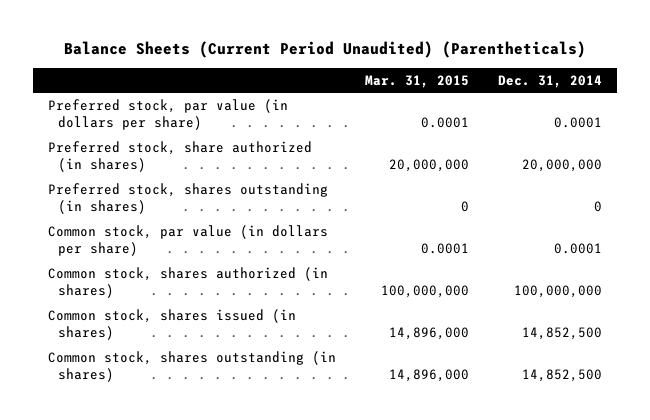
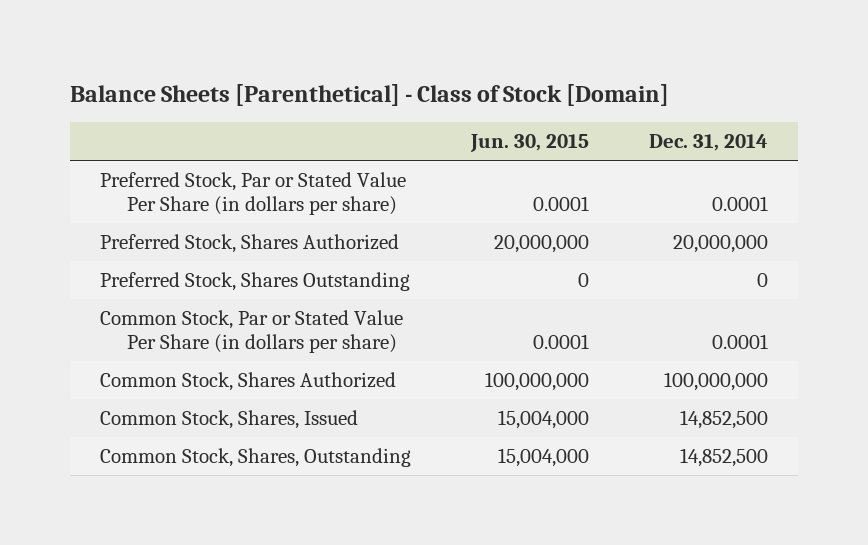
- Balance Sheets (Current Period Unaudited) (Parentheticals)
+ Balance Sheets [Parenthetical] - Class of Stock [Domain]
- | Mar. 31, 2015 | Dec. 31, 2014
+ | Jun. 30, 2015 | Dec. 31, 2014
- Preferred stock, par value (in dollars per share) | 0.0001 | 0.0001
- Preferred stock, share authorized (in shares) | 20,000,000 | 20,000,000
- Preferred stock, shares outstanding (in shares) | 0 | 0
- Common stock, par value (in dollars per share) | 0.0001 | 0.0001
- Common stock, shares authorized (in shares) | 100,000,000 | 100,000,000
- Common stock, shares issued (in shares) | 14,896,000 | 14,852,500
- Common stock, shares outstanding (in shares) | 14,896,000 | 14,852,500
+ Preferred Stock, Par or Stated Value Per Share (in dollars per share) | 0.0001 | 0.0001
+ Preferred Stock, Shares Authorized | 20,000,000 | 20,000,000
+ Preferred Stock, Shares Outstanding | 0 | 0
+ Common Stock, Par or Stated Value Per Share (in dollars per share) | 0.0001 | 0.0001
+ Common Stock, Shares Authorized | 100,000,000 | 100,000,000
+ Common Stock, Shares, Issued | 15,004,000 | 14,852,500
+ Common Stock, Shares, Outstanding | 15,004,000 | 14,852,500

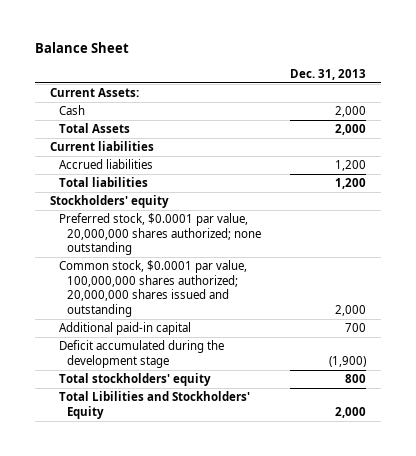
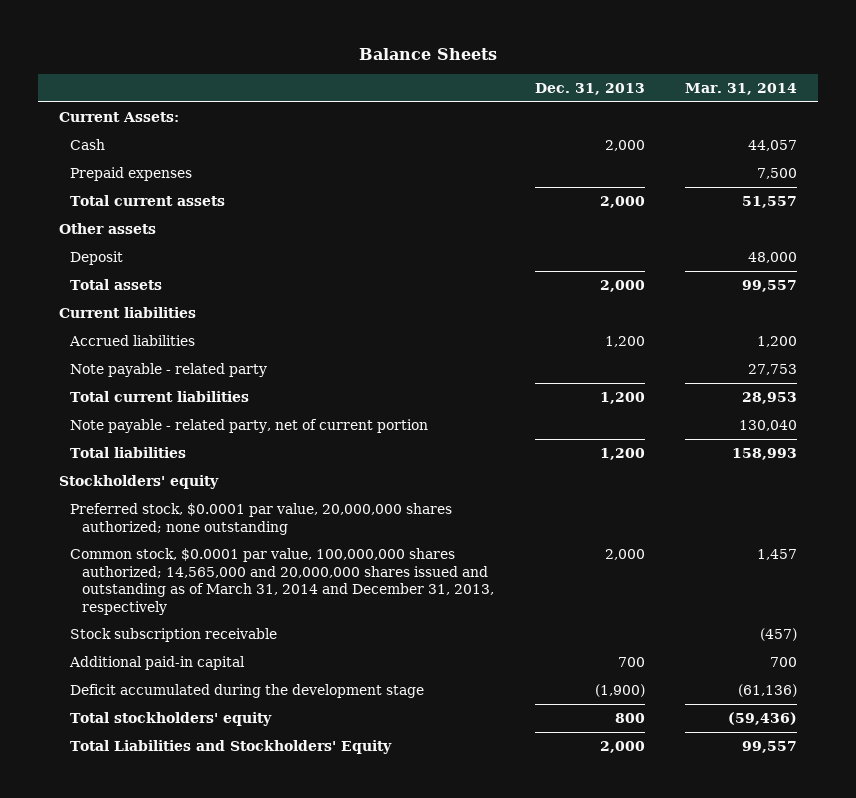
- Balance Sheet
+ Balance Sheets
- | Dec. 31, 2013
+ | Dec. 31, 2013 | Mar. 31, 2014
- Total Assets | 2,000
+ Prepaid expenses | | 7,500
+ Total current assets | 2,000 | 51,557
+ Other assets
+ Deposit | | 48,000
+ Total assets | 2,000 | 99,557
+ Note payable - related party | | 27,753
+ Total current liabilities | 1,200 | 28,953
+ Note payable - related party, net of current portion | | 130,040
- Common stock, $0.0001 par value, 100,000,000 shares authorized; 20,000,000 shares issued and outstanding | 2,000
+ Common stock, $0.0001 par value, 100,000,000 shares authorized; 14,565,000 and 20,000,000 shares issued and outstanding as of March 31, 2014 and December 31, 2013, respectively | 2,000 | 1,457
+ Stock subscription receivable | | (457)
- Total Libilities and Stockholders' Equity | 2,000
+ Total Liabilities and Stockholders' Equity | 2,000 | 99,557

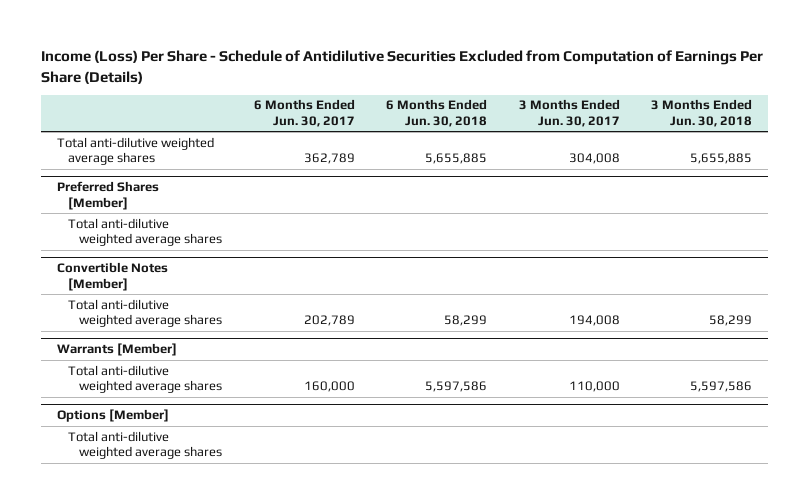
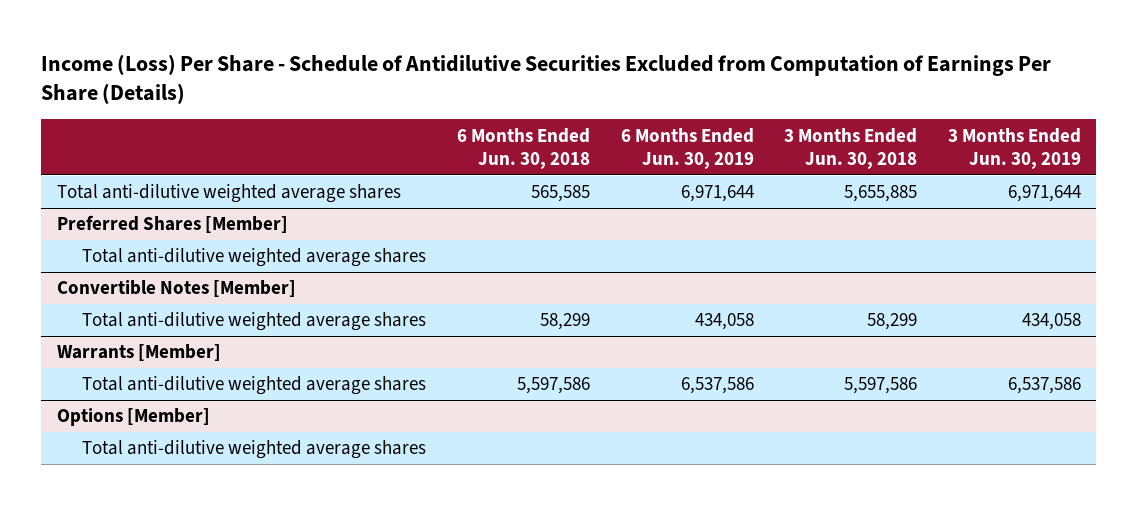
- | 6 Months Ended Jun. 30, 2017 | 6 Months Ended Jun. 30, 2018 | 3 Months Ended Jun. 30, 2017 | 3 Months Ended Jun. 30, 2018
+ | 6 Months Ended Jun. 30, 2018 | 6 Months Ended Jun. 30, 2019 | 3 Months Ended Jun. 30, 2018 | 3 Months Ended Jun. 30, 2019
- Total anti-dilutive weighted average shares | 362,789 | 5,655,885 | 304,008 | 5,655,885
+ Total anti-dilutive weighted average shares | 565,585 | 6,971,644 | 5,655,885 | 6,971,644

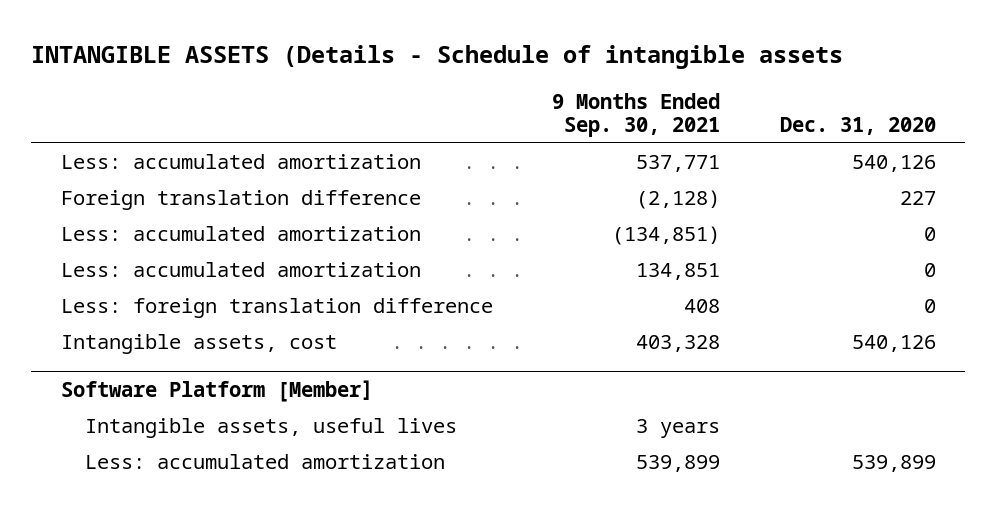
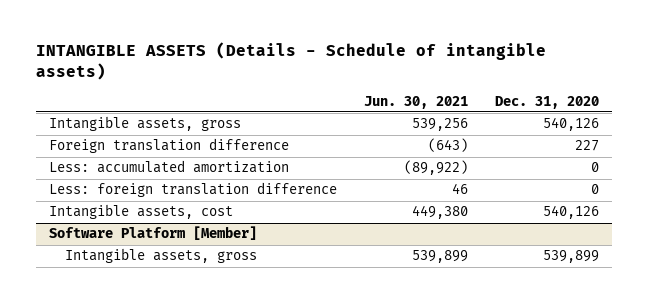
- INTANGIBLE ASSETS (Details - Schedule of intangible assets
+ INTANGIBLE ASSETS (Details - Schedule of intangible assets)
- | 9 Months Ended Sep. 30, 2021 | Dec. 31, 2020
+ | Jun. 30, 2021 | Dec. 31, 2020
- Less: accumulated amortization | 537,771 | 540,126
+ Intangible assets, gross | 539,256 | 540,126
- Less: accumulated amortization | 134,851 | 0
@ Software Platform [Member]
- Intangible assets, useful lives | 3 years |
- Less: accumulated amortization | 539,899 | 539,899
+ Intangible assets, gross | 539,899 | 539,899

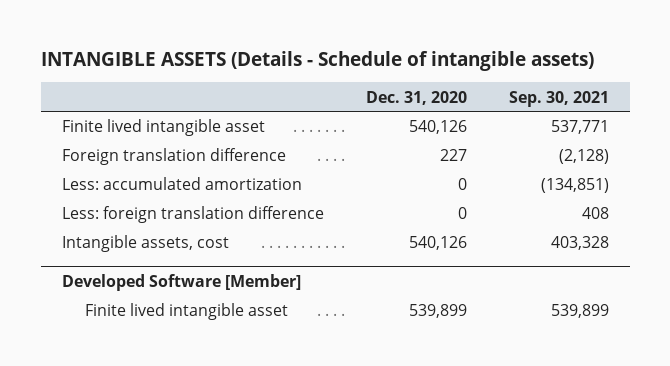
- | Jun. 30, 2021 | Dec. 31, 2020
+ | Dec. 31, 2020 | Sep. 30, 2021
- Intangible assets, gross | 539,256 | 540,126
+ Finite lived intangible asset | 540,126 | 537,771
- Software Platform [Member]
- Intangible assets, gross | 539,899 | 539,899
+ Developed Software [Member]
+ Finite lived intangible asset | 539,899 | 539,899

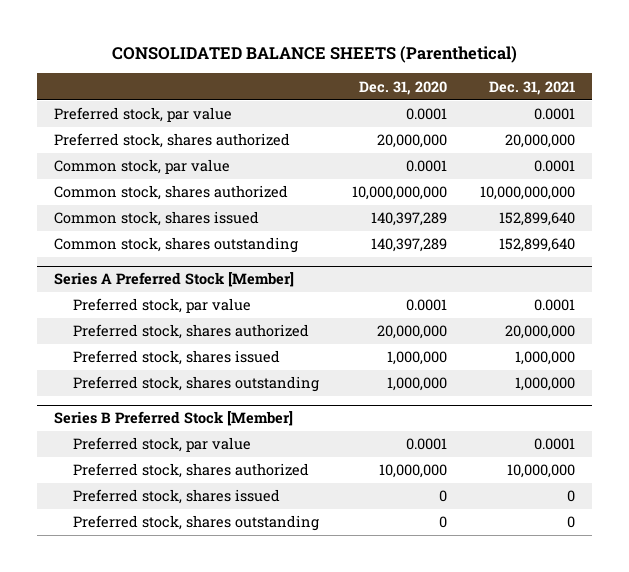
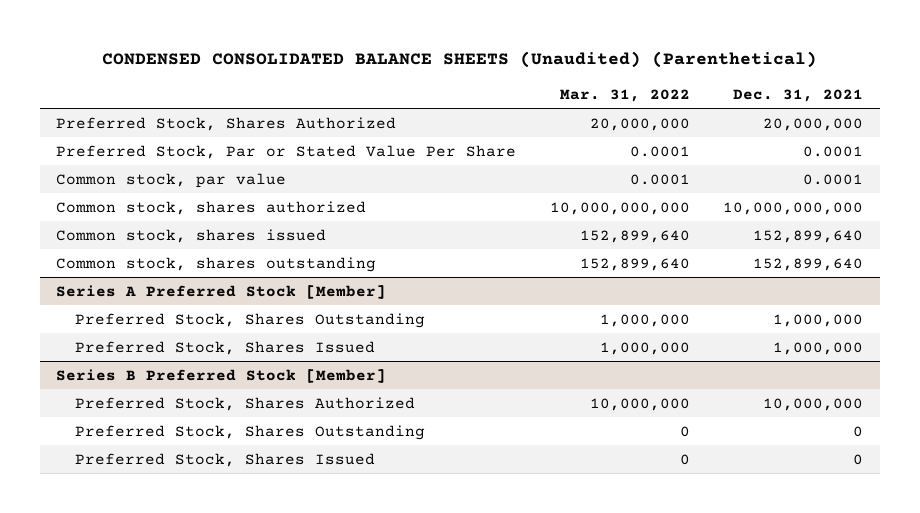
- CONSOLIDATED BALANCE SHEETS (Parenthetical)
+ CONDENSED CONSOLIDATED BALANCE SHEETS (Unaudited) (Parenthetical)
- | Dec. 31, 2020 | Dec. 31, 2021
+ | Mar. 31, 2022 | Dec. 31, 2021
- Preferred stock, par value | 0.0001 | 0.0001
- Preferred stock, shares authorized | 20,000,000 | 20,000,000
+ Preferred Stock, Shares Authorized | 20,000,000 | 20,000,000
+ Preferred Stock, Par or Stated Value Per Share | 0.0001 | 0.0001
@ Series A Preferred Stock [Member]
- Preferred stock, par value | 0.0001 | 0.0001
- Preferred stock, shares authorized | 20,000,000 | 20,000,000
- Preferred stock, shares issued | 1,000,000 | 1,000,000
- Preferred stock, shares outstanding | 1,000,000 | 1,000,000
+ Preferred Stock, Shares Outstanding | 1,000,000 | 1,000,000
+ Preferred Stock, Shares Issued | 1,000,000 | 1,000,000
@ Series B Preferred Stock [Member]
- Preferred stock, par value | 0.0001 | 0.0001
- Preferred stock, shares authorized | 10,000,000 | 10,000,000
- Preferred stock, shares issued | 0 | 0
- Preferred stock, shares outstanding | 0 | 0
+ Preferred Stock, Shares Authorized | 10,000,000 | 10,000,000
+ Preferred Stock, Shares Outstanding | 0 | 0
+ Preferred Stock, Shares Issued | 0 | 0

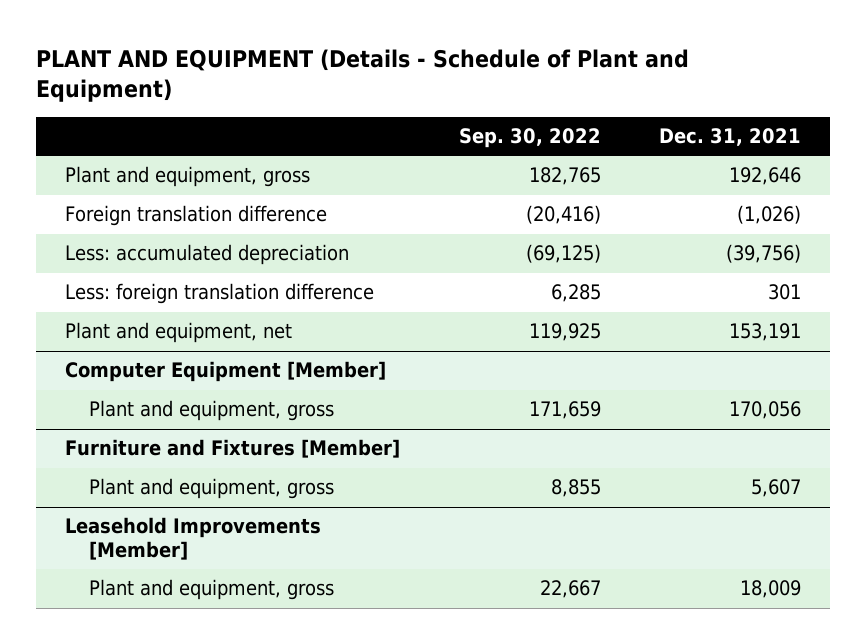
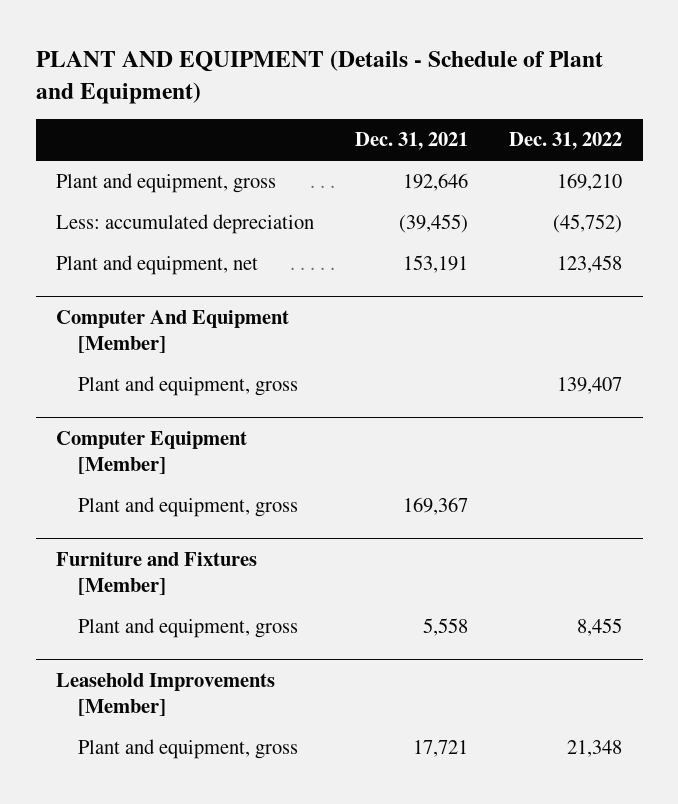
- | Sep. 30, 2022 | Dec. 31, 2021
+ | Dec. 31, 2021 | Dec. 31, 2022
- Foreign translation difference | (20,416) | (1,026)
- Less: accumulated depreciation | (69,125) | (39,756)
- Less: foreign translation difference | 6,285 | 301
+ Less: accumulated depreciation | (39,455) | (45,752)
+ Computer And Equipment [Member]
+ Plant and equipment, gross | | 139,407
@ Computer Equipment [Member]
- Plant and equipment, gross | 171,659 | 170,056
+ Plant and equipment, gross | 169,367 |
@ Furniture and Fixtures [Member]
- Plant and equipment, gross | 8,855 | 5,607
+ Plant and equipment, gross | 5,558 | 8,455
@ Leasehold Improvements [Member]
- Plant and equipment, gross | 22,667 | 18,009
+ Plant and equipment, gross | 17,721 | 21,348

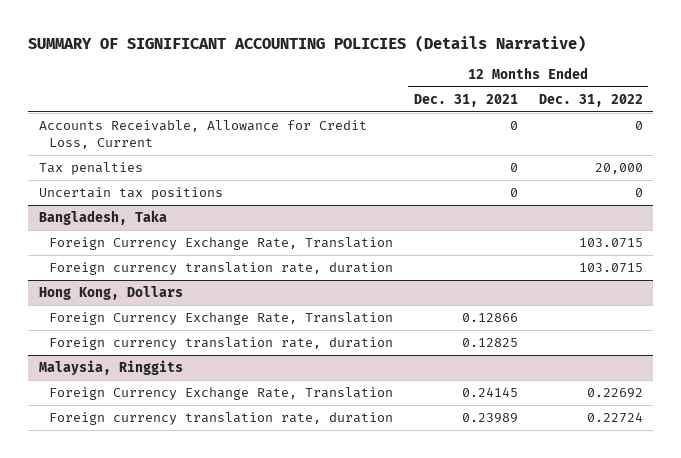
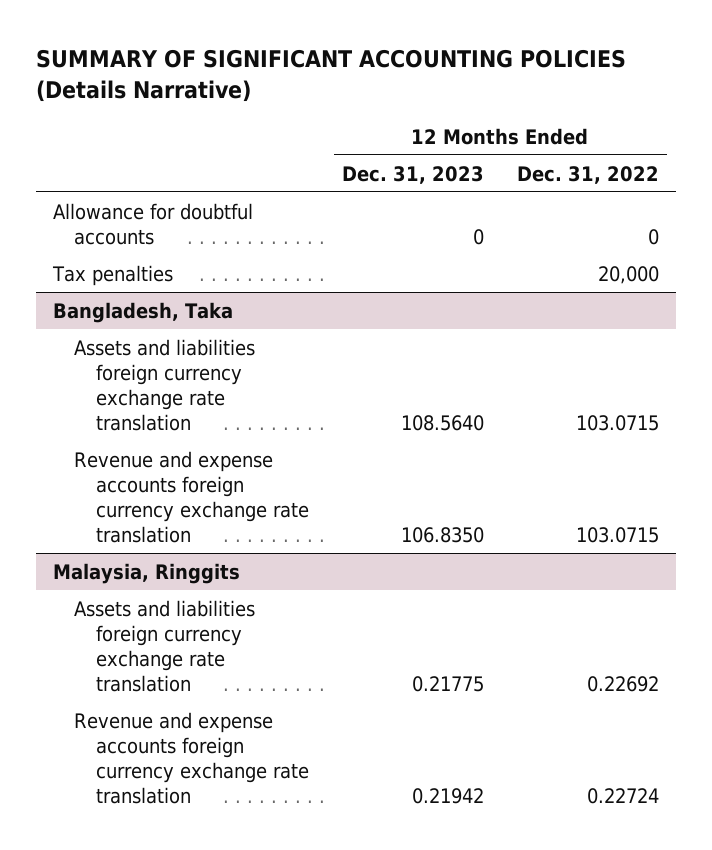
- | 12 Months Ended Dec. 31, 2021 | 12 Months Ended Dec. 31, 2022
+ | 12 Months Ended Dec. 31, 2023 | 12 Months Ended Dec. 31, 2022
- Accounts Receivable, Allowance for Credit Loss, Current | 0 | 0
+ Allowance for doubtful accounts | 0 | 0
- Uncertain tax positions | 0 | 0
@ Bangladesh, Taka
- Foreign Currency Exchange Rate, Translation | | 103.0715
- Foreign currency translation rate, duration | | 103.0715
- Hong Kong, Dollars
- Foreign Currency Exchange Rate, Translation | 0.12866 |
- Foreign currency translation rate, duration | 0.12825 |
@ Bangladesh, Taka
+ Assets and liabilities foreign currency exchange rate translation | 108.5640 | 103.0715
+ Revenue and expense accounts foreign currency exchange rate translation | 106.8350 | 103.0715
@ Malaysia, Ringgits
- Foreign Currency Exchange Rate, Translation | 0.24145 | 0.22692
- Foreign currency translation rate, duration | 0.23989 | 0.22724
+ Assets and liabilities foreign currency exchange rate translation | 0.21775 | 0.22692
+ Revenue and expense accounts foreign currency exchange rate translation | 0.21942 | 0.22724

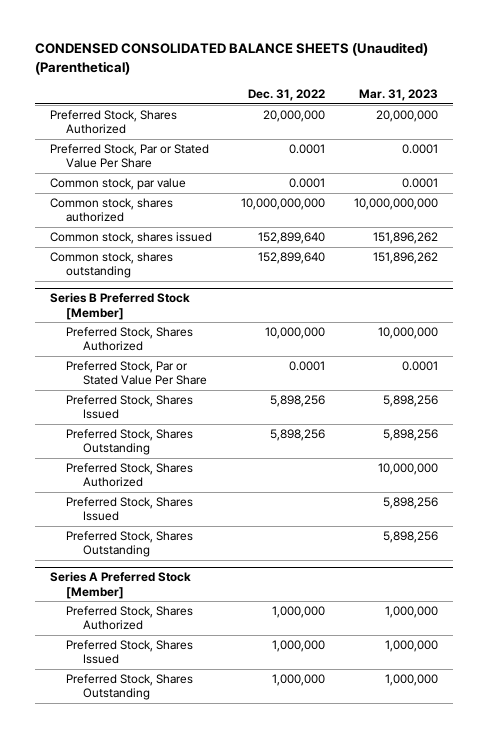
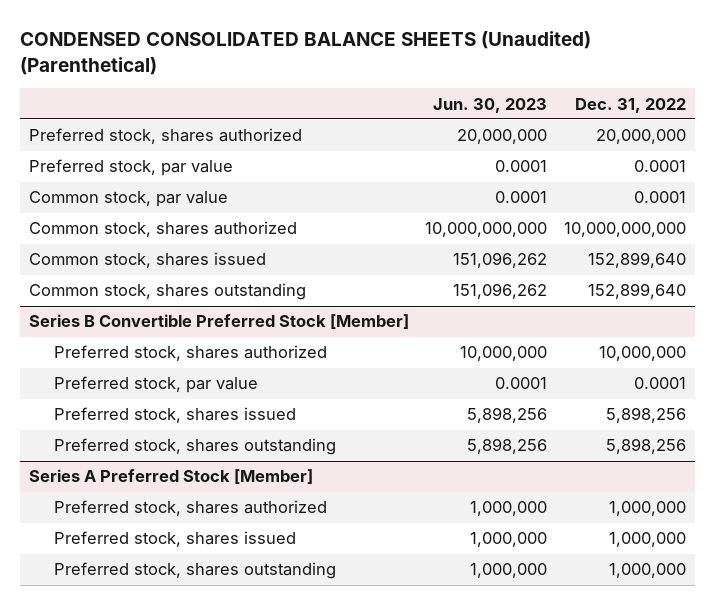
- | Dec. 31, 2022 | Mar. 31, 2023
+ | Jun. 30, 2023 | Dec. 31, 2022
- Preferred Stock, Shares Authorized | 20,000,000 | 20,000,000
- Preferred Stock, Par or Stated Value Per Share | 0.0001 | 0.0001
+ Preferred stock, shares authorized | 20,000,000 | 20,000,000
+ Preferred stock, par value | 0.0001 | 0.0001
- Series B Preferred Stock [Member]
- Preferred Stock, Shares Authorized | 10,000,000 | 10,000,000
- Preferred Stock, Par or Stated Value Per Share | 0.0001 | 0.0001
- Preferred Stock, Shares Issued | 5,898,256 | 5,898,256
- Preferred Stock, Shares Outstanding | 5,898,256 | 5,898,256
- Preferred Stock, Shares Authorized | | 10,000,000
- Preferred Stock, Shares Issued | | 5,898,256
- Preferred Stock, Shares Outstanding | | 5,898,256
+ Series B Convertible Preferred Stock [Member]
+ Preferred stock, shares authorized | 10,000,000 | 10,000,000
+ Preferred stock, par value | 0.0001 | 0.0001
+ Preferred stock, shares issued | 5,898,256 | 5,898,256
+ Preferred stock, shares outstanding | 5,898,256 | 5,898,256
@ Series A Preferred Stock [Member]
- Preferred Stock, Shares Authorized | 1,000,000 | 1,000,000
- Preferred Stock, Shares Issued | 1,000,000 | 1,000,000
- Preferred Stock, Shares Outstanding | 1,000,000 | 1,000,000
+ Preferred stock, shares authorized | 1,000,000 | 1,000,000
+ Preferred stock, shares issued | 1,000,000 | 1,000,000
+ Preferred stock, shares outstanding | 1,000,000 | 1,000,000

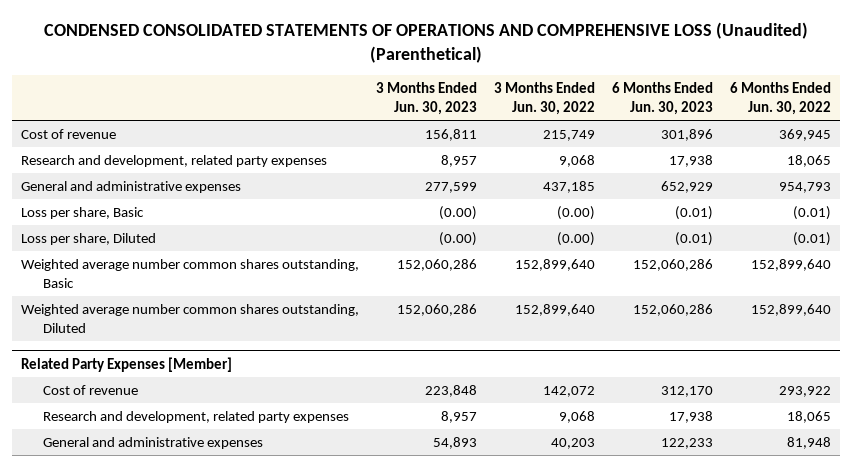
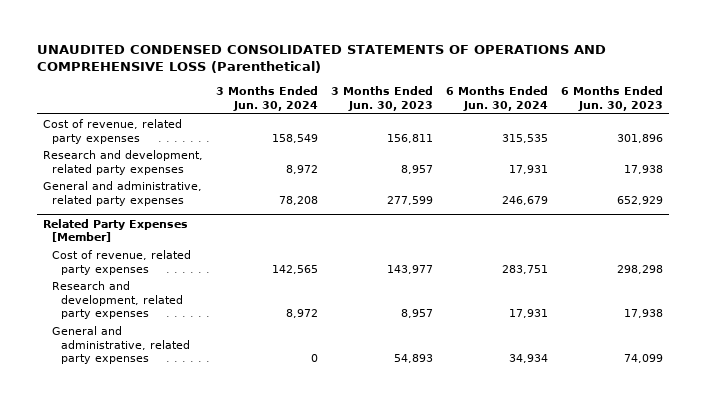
- CONDENSED CONSOLIDATED STATEMENTS OF OPERATIONS AND COMPREHENSIVE LOSS (Unaudited) (Parenthetical)
+ UNAUDITED CONDENSED CONSOLIDATED STATEMENTS OF OPERATIONS AND COMPREHENSIVE LOSS (Parenthetical)
- | 3 Months Ended Jun. 30, 2023 | 3 Months Ended Jun. 30, 2022 | 6 Months Ended Jun. 30, 2023 | 6 Months Ended Jun. 30, 2022
+ | 3 Months Ended Jun. 30, 2024 | 3 Months Ended Jun. 30, 2023 | 6 Months Ended Jun. 30, 2024 | 6 Months Ended Jun. 30, 2023
- Cost of revenue | 156,811 | 215,749 | 301,896 | 369,945
+ Cost of revenue, related party expenses | 158,549 | 156,811 | 315,535 | 301,896
- General and administrative expenses | 277,599 | 437,185 | 652,929 | 954,793
- Loss per share, Basic | (0.00) | (0.00) | (0.01) | (0.01)
- Loss per share, Diluted | (0.00) | (0.00) | (0.01) | (0.01)
- Weighted average number common shares outstanding, Basic | 152,060,286 | 152,899,640 | 152,060,286 | 152,899,640
- Weighted average number common shares outstanding, Diluted | 152,060,286 | 152,899,640 | 152,060,286 | 152,899,640
+ General and administrative, related party expenses | 78,208 | 277,599 | 246,679 | 652,929
@ Related Party Expenses [Member]
- Cost of revenue | 223,848 | 142,072 | 312,170 | 293,922
+ Cost of revenue, related party expenses | 142,565 | 143,977 | 283,751 | 298,298
- General and administrative expenses | 54,893 | 40,203 | 122,233 | 81,948
+ General and administrative, related party expenses | 0 | 54,893 | 34,934 | 74,099

